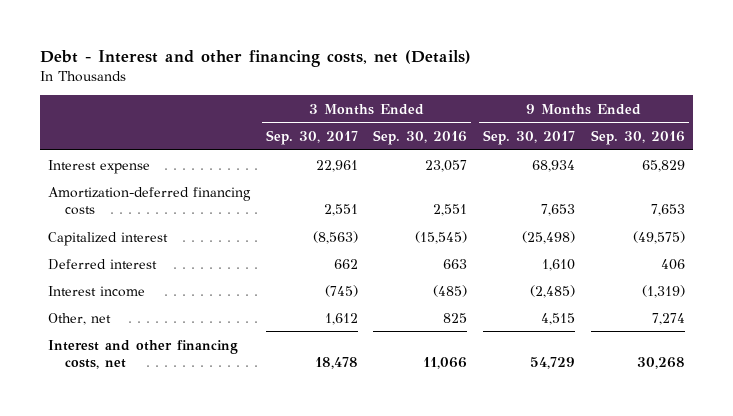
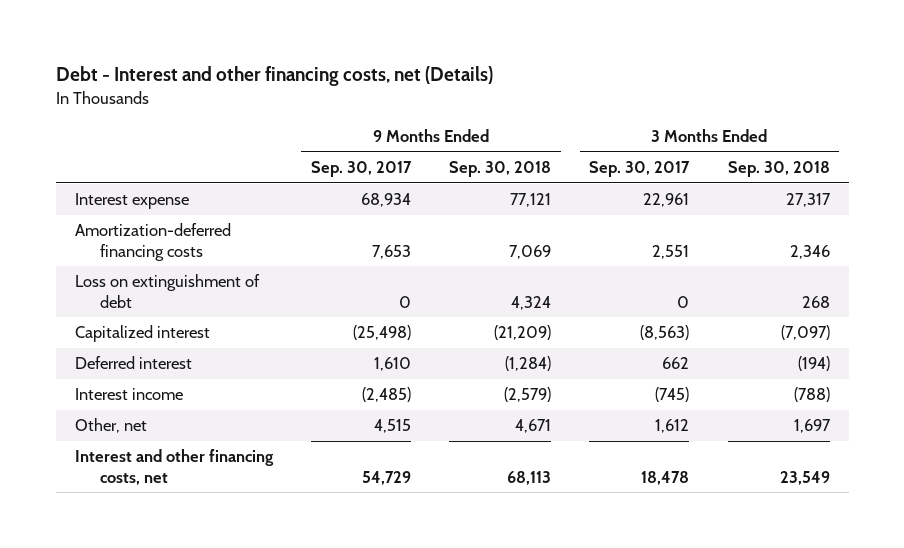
- | 3 Months Ended Sep. 30, 2017 | 3 Months Ended Sep. 30, 2016 | 9 Months Ended Sep. 30, 2017 | 9 Months Ended Sep. 30, 2016
+ | 9 Months Ended Sep. 30, 2017 | 9 Months Ended Sep. 30, 2018 | 3 Months Ended Sep. 30, 2017 | 3 Months Ended Sep. 30, 2018
+ Loss on extinguishment of debt | 0 | 4,324 | 0 | 268

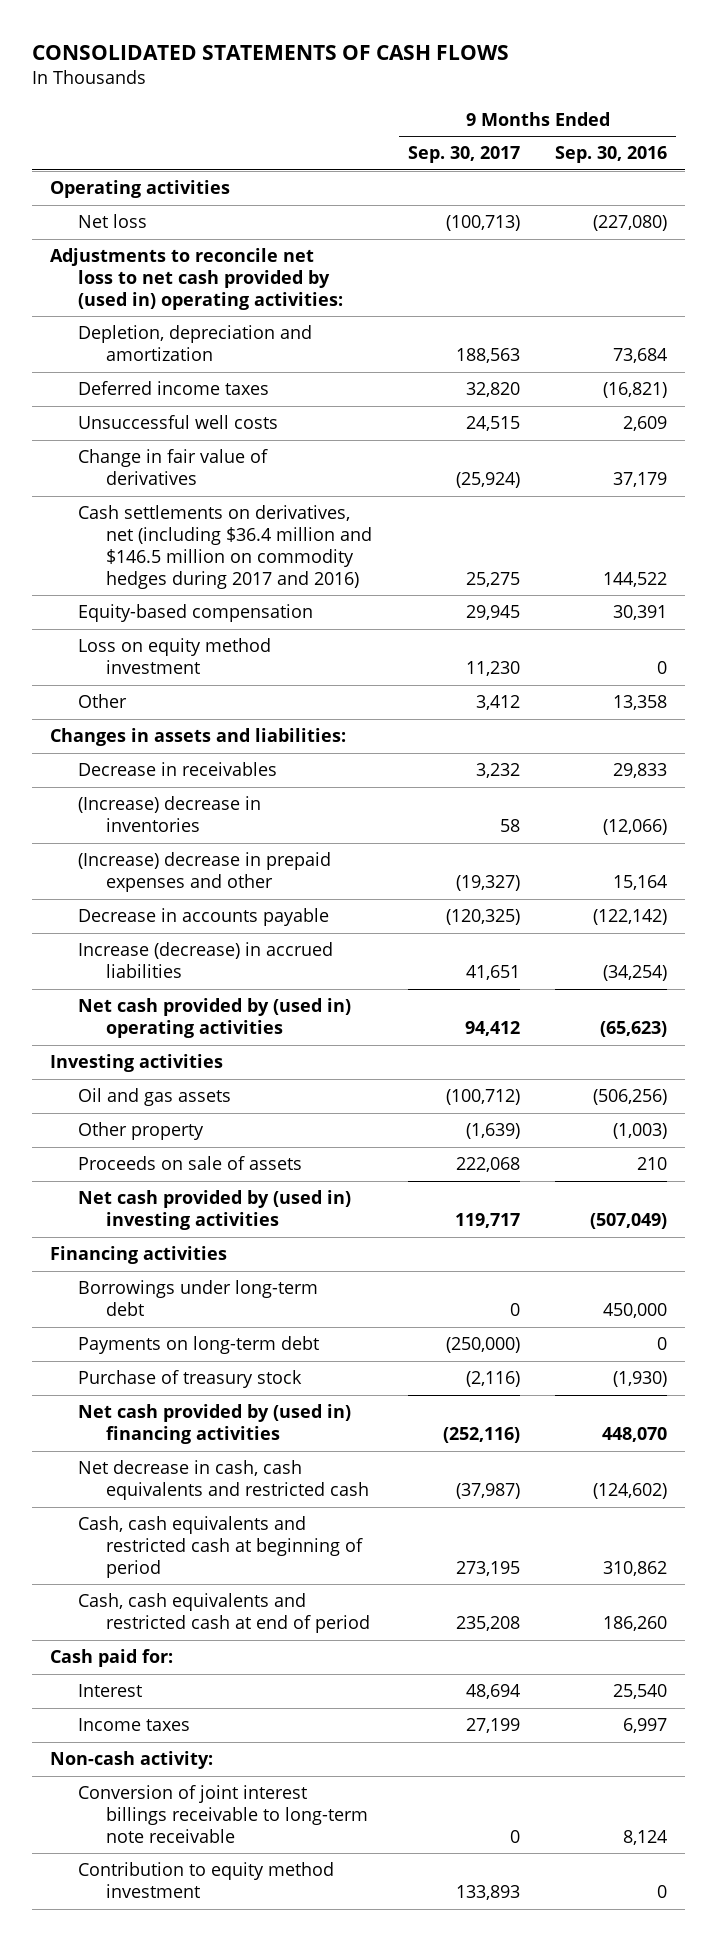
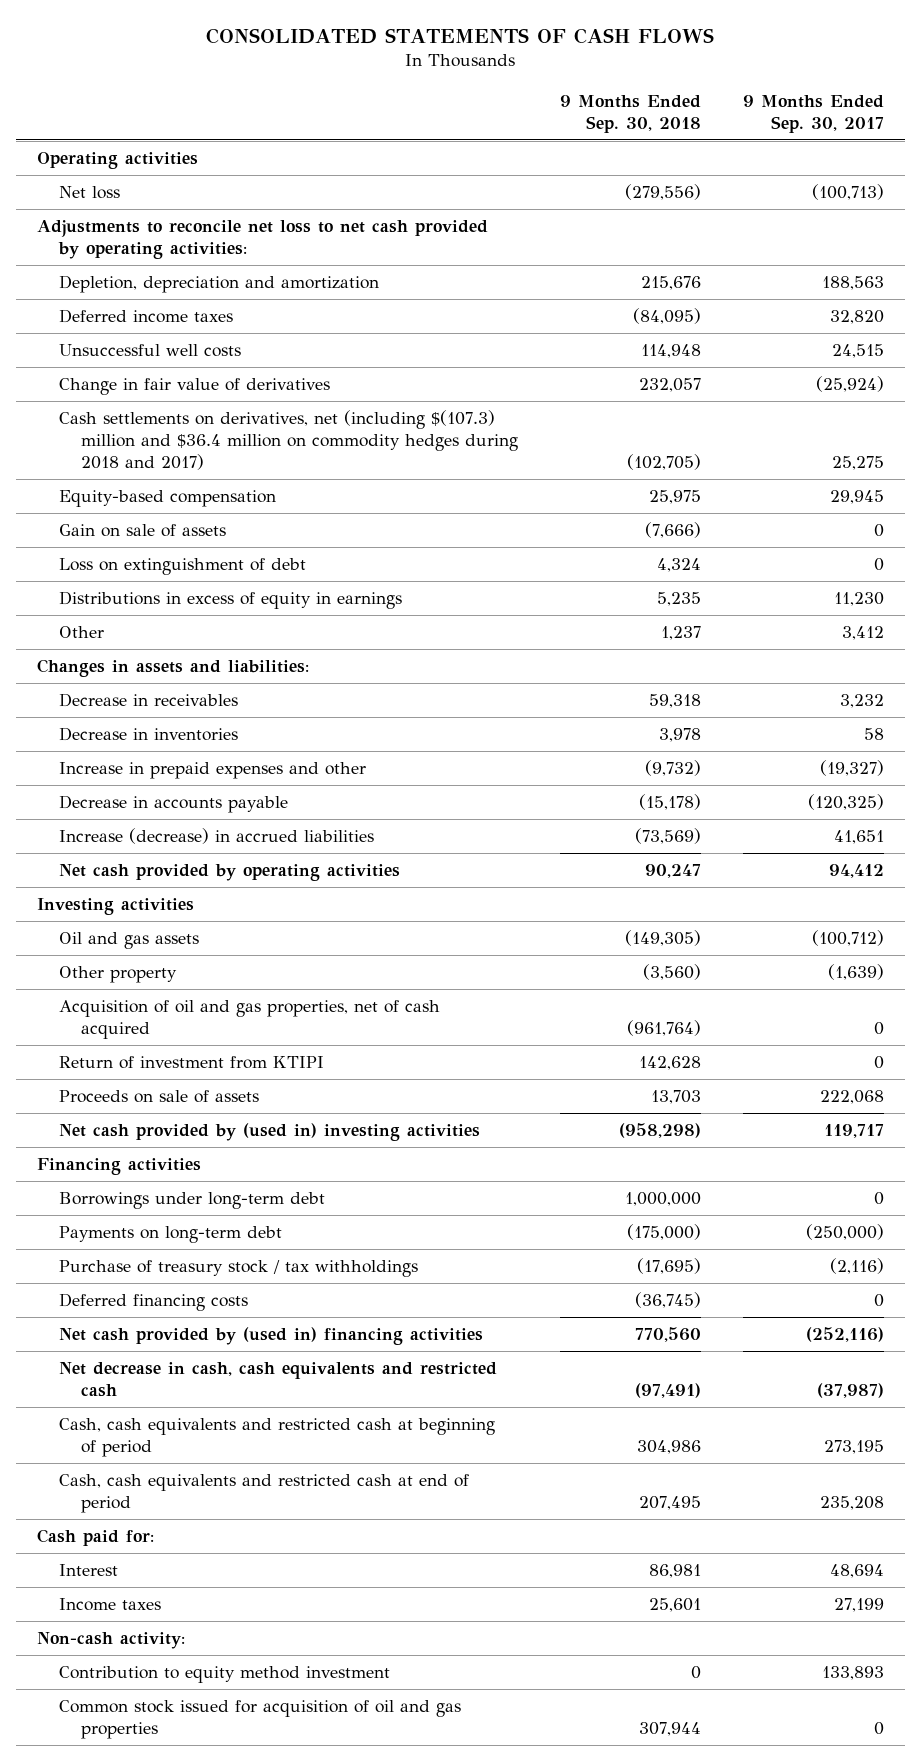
- | 9 Months Ended Sep. 30, 2017 | 9 Months Ended Sep. 30, 2016
+ | 9 Months Ended Sep. 30, 2018 | 9 Months Ended Sep. 30, 2017
- Adjustments to reconcile net loss to net cash provided by (used in) operating activities:
+ Adjustments to reconcile net loss to net cash provided by operating activities:
- Cash settlements on derivatives, net (including $36.4 million and $146.5 million on commodity hedges during 2017 and 2016) | 25,275 | 144,522
+ Cash settlements on derivatives, net (including $(107.3) million and $36.4 million on commodity hedges during 2018 and 2017) | (102,705) | 25,275
- Loss on equity method investment | 11,230 | 0
+ Gain on sale of assets | (7,666) | 0
+ Loss on extinguishment of debt | 4,324 | 0
+ Distributions in excess of equity in earnings | 5,235 | 11,230
- (Increase) decrease in inventories | 58 | (12,066)
- (Increase) decrease in prepaid expenses and other | (19,327) | 15,164
+ Decrease in inventories | 3,978 | 58
+ Increase in prepaid expenses and other | (9,732) | (19,327)
- Net cash provided by (used in) operating activities | 94,412 | (65,623)
+ Net cash provided by operating activities | 90,247 | 94,412
+ Acquisition of oil and gas properties, net of cash acquired | (961,764) | 0
+ Return of investment from KTIPI | 142,628 | 0
- Purchase of treasury stock | (2,116) | (1,930)
+ Purchase of treasury stock / tax withholdings | (17,695) | (2,116)
+ Deferred financing costs | (36,745) | 0
- Conversion of joint interest billings receivable to long-term note receivable | 0 | 8,124
+ Common stock issued for acquisition of oil and gas properties | 307,944 | 0

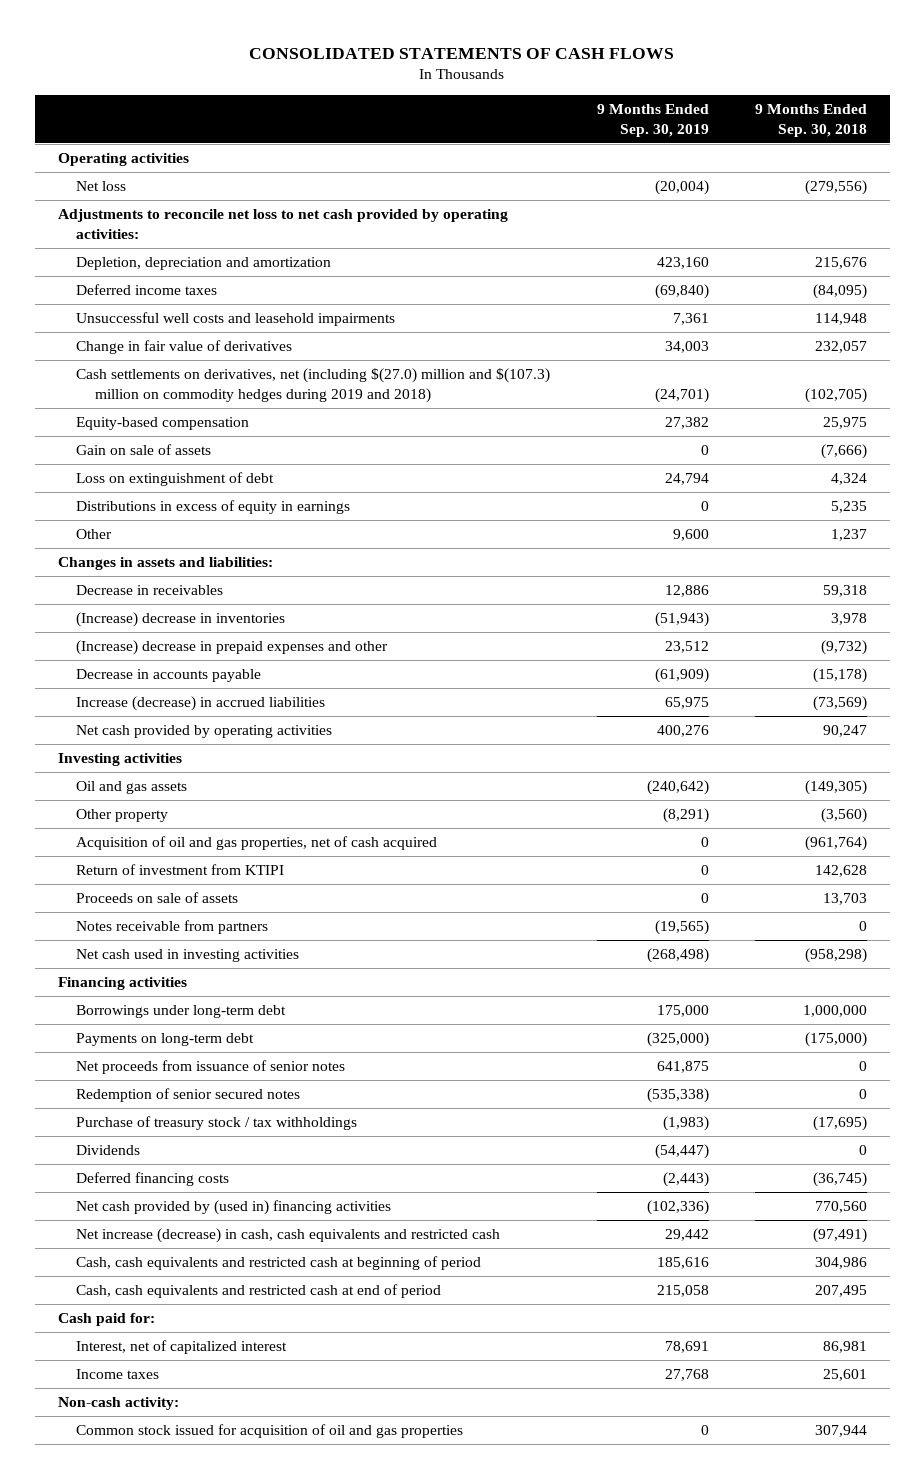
- | 9 Months Ended Sep. 30, 2018 | 9 Months Ended Sep. 30, 2017
+ | 9 Months Ended Sep. 30, 2019 | 9 Months Ended Sep. 30, 2018
- Unsuccessful well costs | 114,948 | 24,515
+ Unsuccessful well costs and leasehold impairments | 7,361 | 114,948
- Cash settlements on derivatives, net (including $(107.3) million and $36.4 million on commodity hedges during 2018 and 2017) | (102,705) | 25,275
+ Cash settlements on derivatives, net (including $(27.0) million and $(107.3) million on commodity hedges during 2019 and 2018) | (24,701) | (102,705)
- Decrease in inventories | 3,978 | 58
- Increase in prepaid expenses and other | (9,732) | (19,327)
+ (Increase) decrease in inventories | (51,943) | 3,978
+ (Increase) decrease in prepaid expenses and other | 23,512 | (9,732)
- Net cash provided by (used in) investing activities | (958,298) | 119,717
+ Notes receivable from partners | (19,565) | 0
+ Net cash used in investing activities | (268,498) | (958,298)
+ Net proceeds from issuance of senior notes | 641,875 | 0
+ Redemption of senior secured notes | (535,338) | 0
+ Dividends | (54,447) | 0
- Net decrease in cash, cash equivalents and restricted cash | (97,491) | (37,987)
+ Net increase (decrease) in cash, cash equivalents and restricted cash | 29,442 | (97,491)
- Interest | 86,981 | 48,694
+ Interest, net of capitalized interest | 78,691 | 86,981
- Contribution to equity method investment | 0 | 133,893

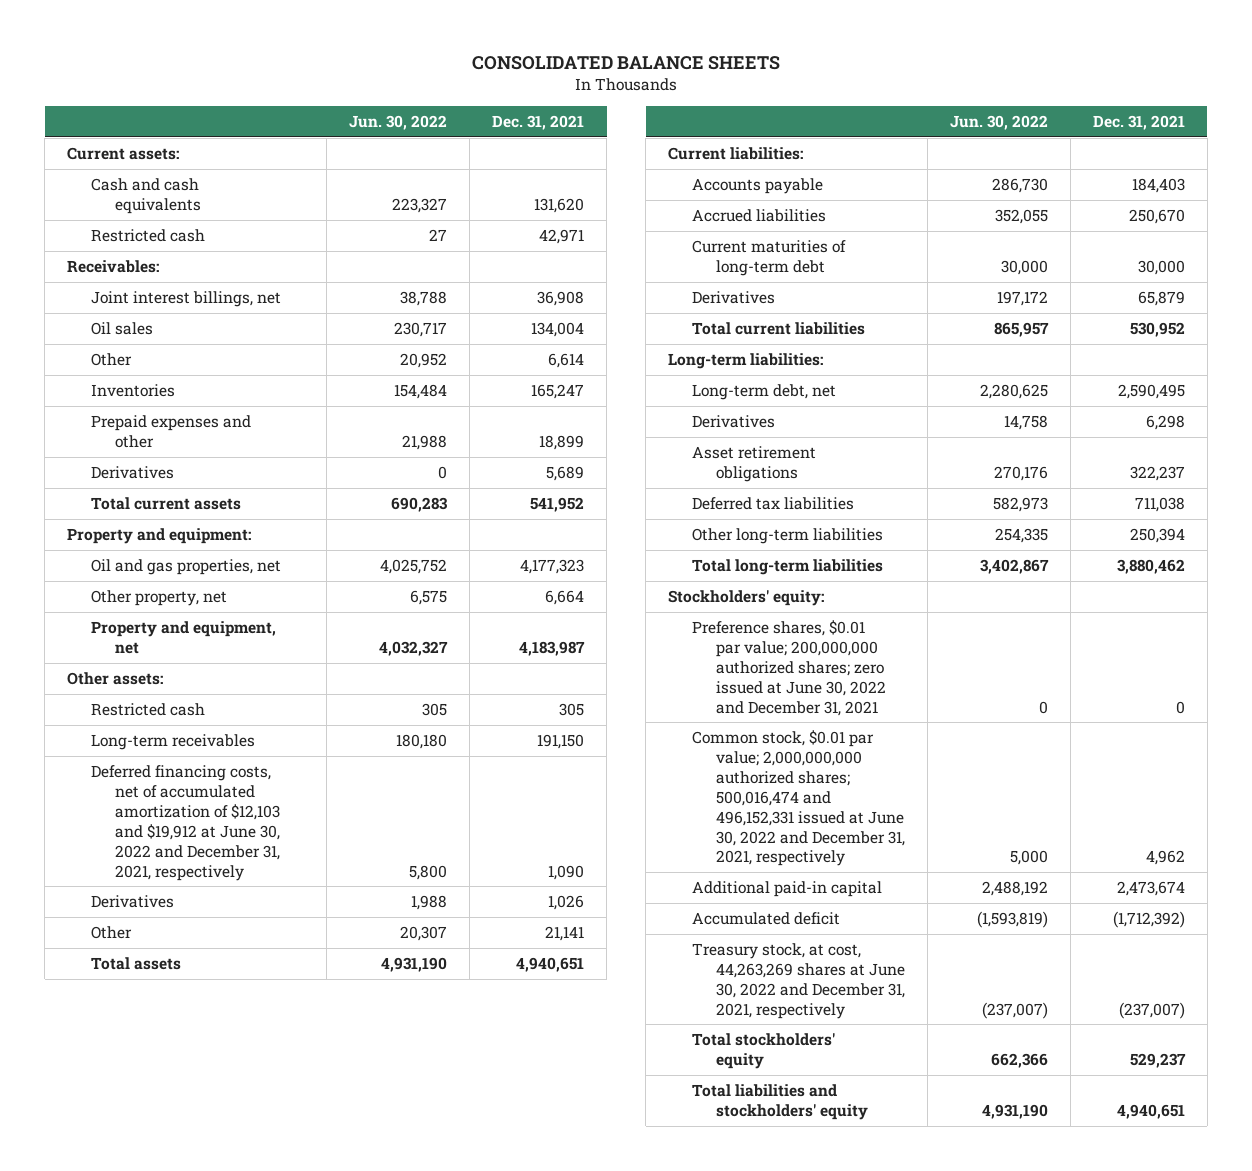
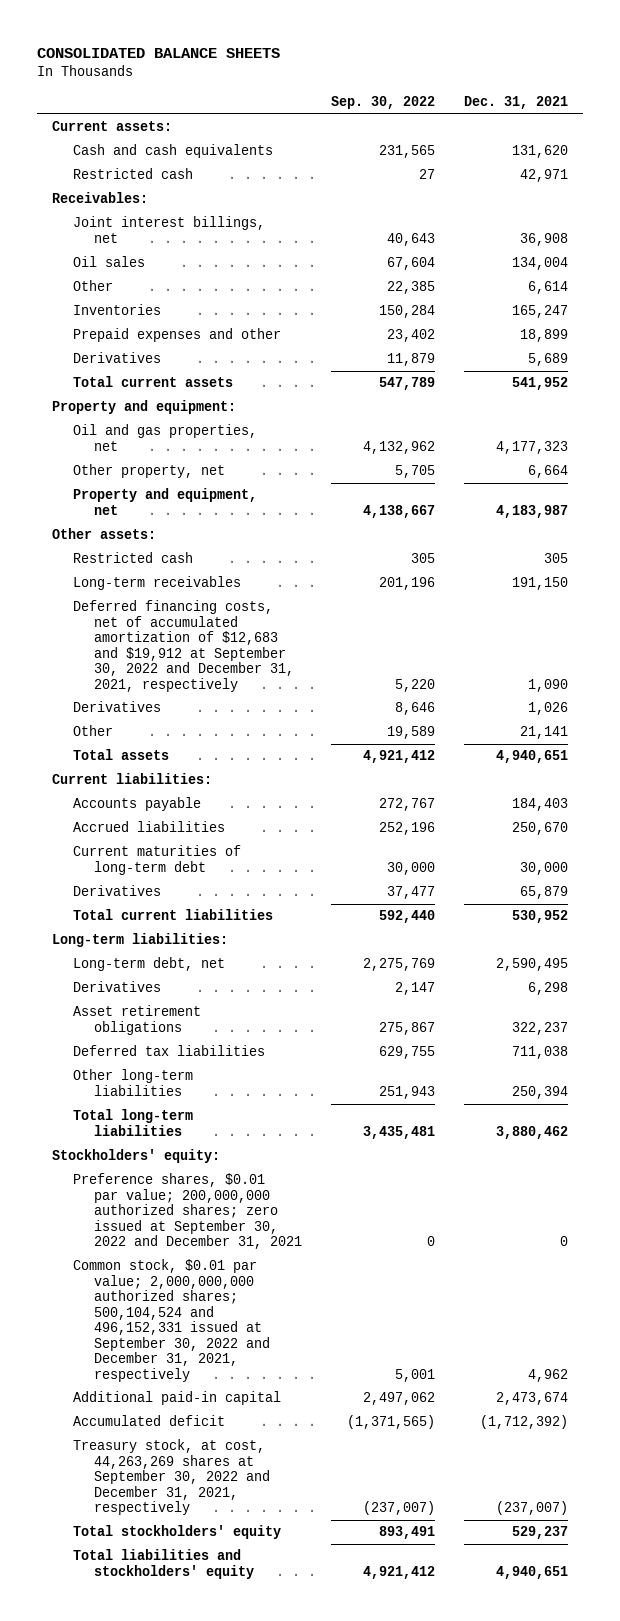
- | Jun. 30, 2022 | Dec. 31, 2021
+ | Sep. 30, 2022 | Dec. 31, 2021
- Deferred financing costs, net of accumulated amortization of $12,103 and $19,912 at June 30, 2022 and December 31, 2021, respectively | 5,800 | 1,090
+ Deferred financing costs, net of accumulated amortization of $12,683 and $19,912 at September 30, 2022 and December 31, 2021, respectively | 5,220 | 1,090
- Preference shares, $0.01 par value; 200,000,000 authorized shares; zero issued at June 30, 2022 and December 31, 2021 | 0 | 0
- Common stock, $0.01 par value; 2,000,000,000 authorized shares; 500,016,474 and 496,152,331 issued at June 30, 2022 and December 31, 2021, respectively | 5,000 | 4,962
+ Preference shares, $0.01 par value; 200,000,000 authorized shares; zero issued at September 30, 2022 and December 31, 2021 | 0 | 0
+ Common stock, $0.01 par value; 2,000,000,000 authorized shares; 500,104,524 and 496,152,331 issued at September 30, 2022 and December 31, 2021, respectively | 5,001 | 4,962
- Treasury stock, at cost, 44,263,269 shares at June 30, 2022 and December 31, 2021, respectively | (237,007) | (237,007)
+ Treasury stock, at cost, 44,263,269 shares at September 30, 2022 and December 31, 2021, respectively | (237,007) | (237,007)

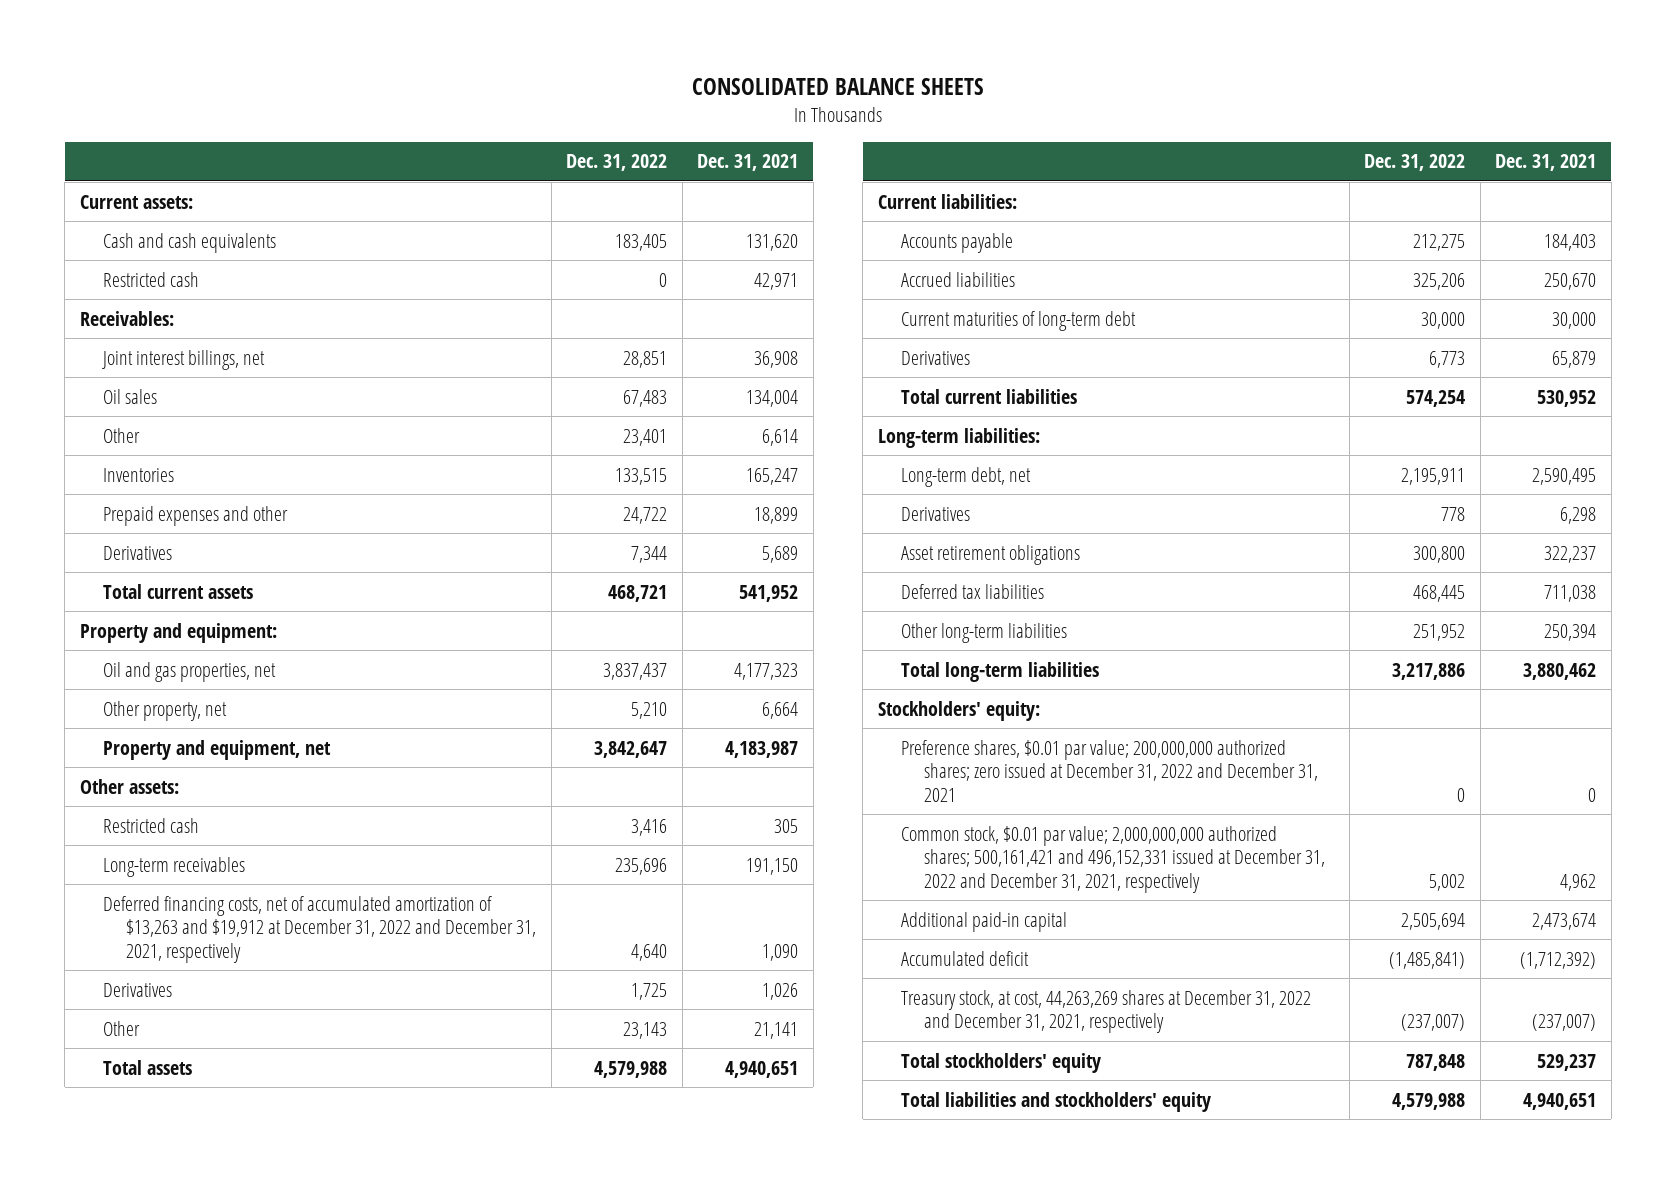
- | Sep. 30, 2022 | Dec. 31, 2021
+ | Dec. 31, 2022 | Dec. 31, 2021
- Deferred financing costs, net of accumulated amortization of $12,683 and $19,912 at September 30, 2022 and December 31, 2021, respectively | 5,220 | 1,090
+ Deferred financing costs, net of accumulated amortization of $13,263 and $19,912 at December 31, 2022 and December 31, 2021, respectively | 4,640 | 1,090
- Preference shares, $0.01 par value; 200,000,000 authorized shares; zero issued at September 30, 2022 and December 31, 2021 | 0 | 0
- Common stock, $0.01 par value; 2,000,000,000 authorized shares; 500,104,524 and 496,152,331 issued at September 30, 2022 and December 31, 2021, respectively | 5,001 | 4,962
+ Preference shares, $0.01 par value; 200,000,000 authorized shares; zero issued at December 31, 2022 and December 31, 2021 | 0 | 0
+ Common stock, $0.01 par value; 2,000,000,000 authorized shares; 500,161,421 and 496,152,331 issued at December 31, 2022 and December 31, 2021, respectively | 5,002 | 4,962
- Treasury stock, at cost, 44,263,269 shares at September 30, 2022 and December 31, 2021, respectively | (237,007) | (237,007)
+ Treasury stock, at cost, 44,263,269 shares at December 31, 2022 and December 31, 2021, respectively | (237,007) | (237,007)

